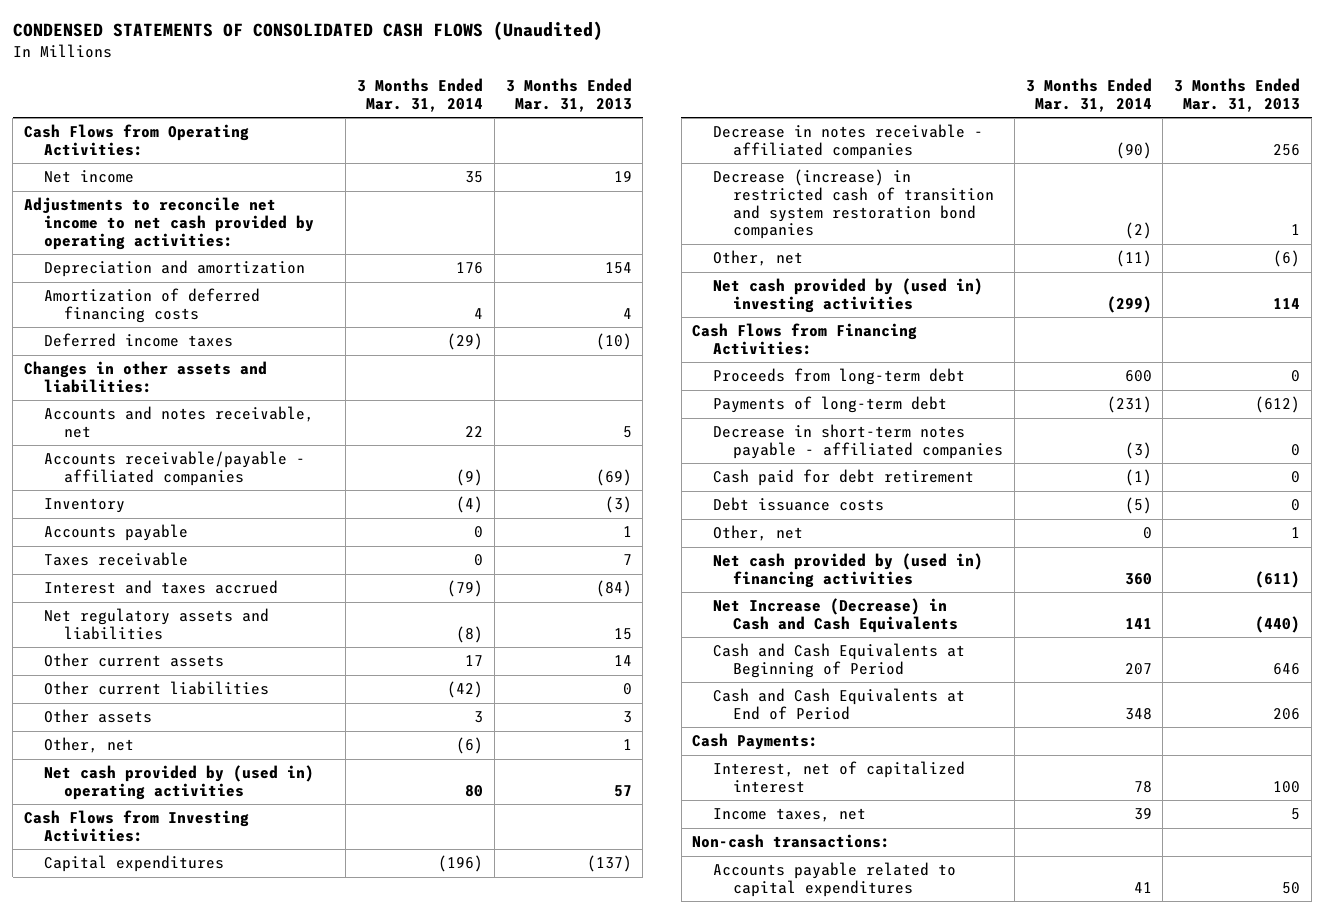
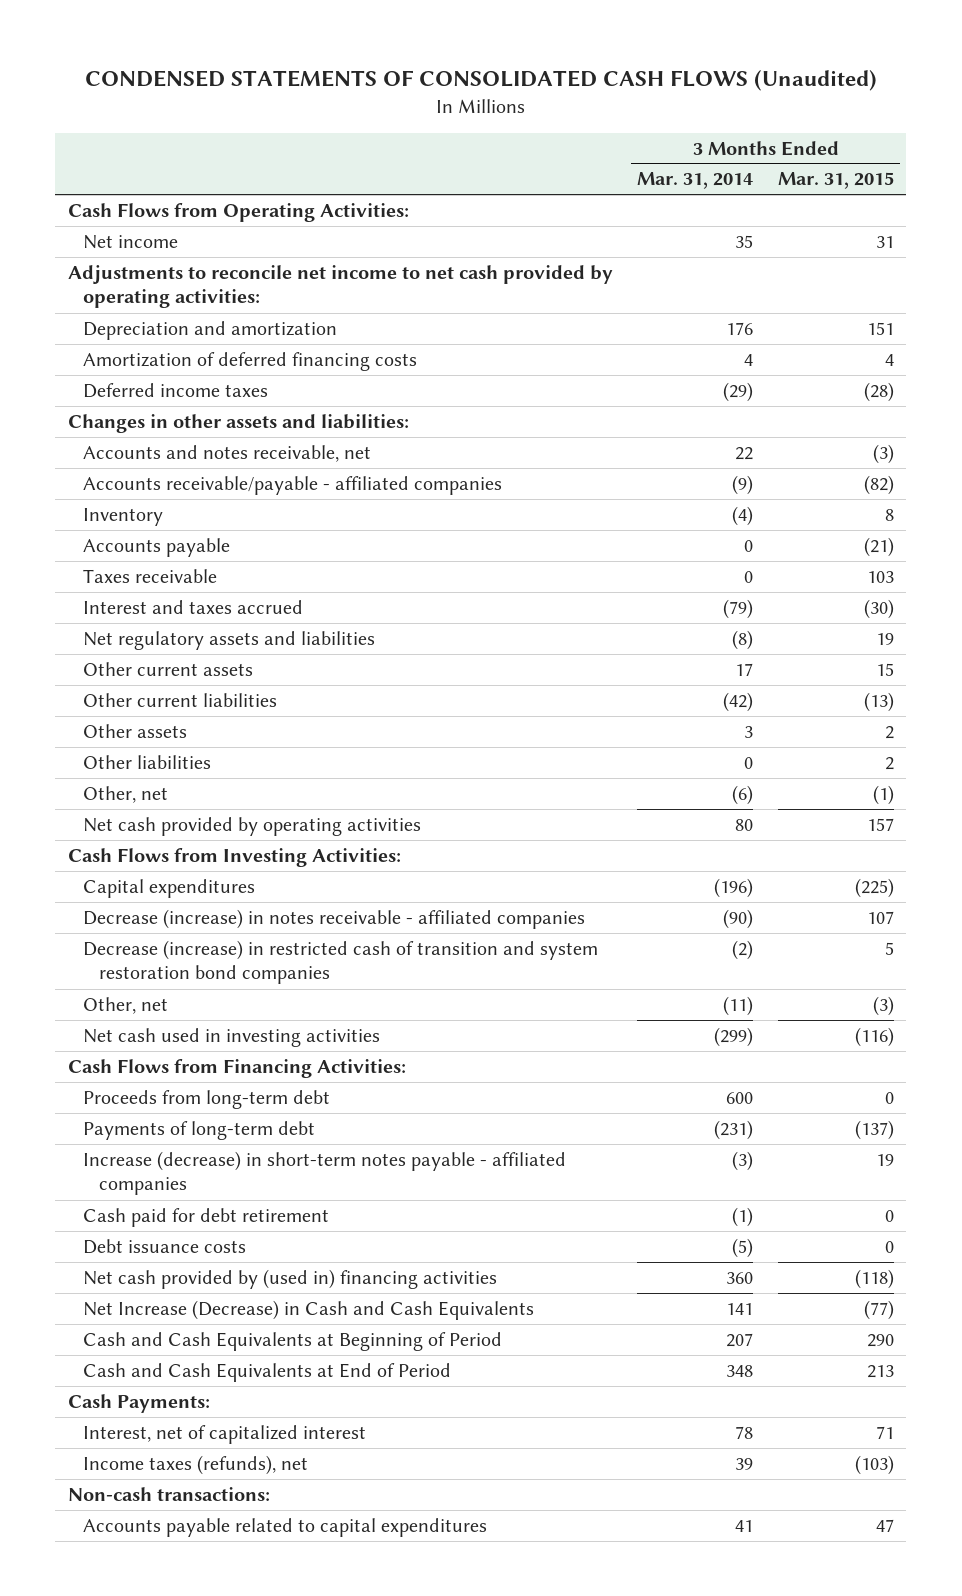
- | 3 Months Ended Mar. 31, 2014 | 3 Months Ended Mar. 31, 2013
+ | 3 Months Ended Mar. 31, 2014 | 3 Months Ended Mar. 31, 2015
+ Other liabilities | 0 | 2
- Net cash provided by (used in) operating activities | 80 | 57
+ Net cash provided by operating activities | 80 | 157
- Decrease in notes receivable - affiliated companies | (90) | 256
+ Decrease (increase) in notes receivable - affiliated companies | (90) | 107
- Net cash provided by (used in) investing activities | (299) | 114
+ Net cash used in investing activities | (299) | (116)
- Decrease in short-term notes payable - affiliated companies | (3) | 0
+ Increase (decrease) in short-term notes payable - affiliated companies | (3) | 19
- Other, net | 0 | 1
- Income taxes, net | 39 | 5
+ Income taxes (refunds), net | 39 | (103)

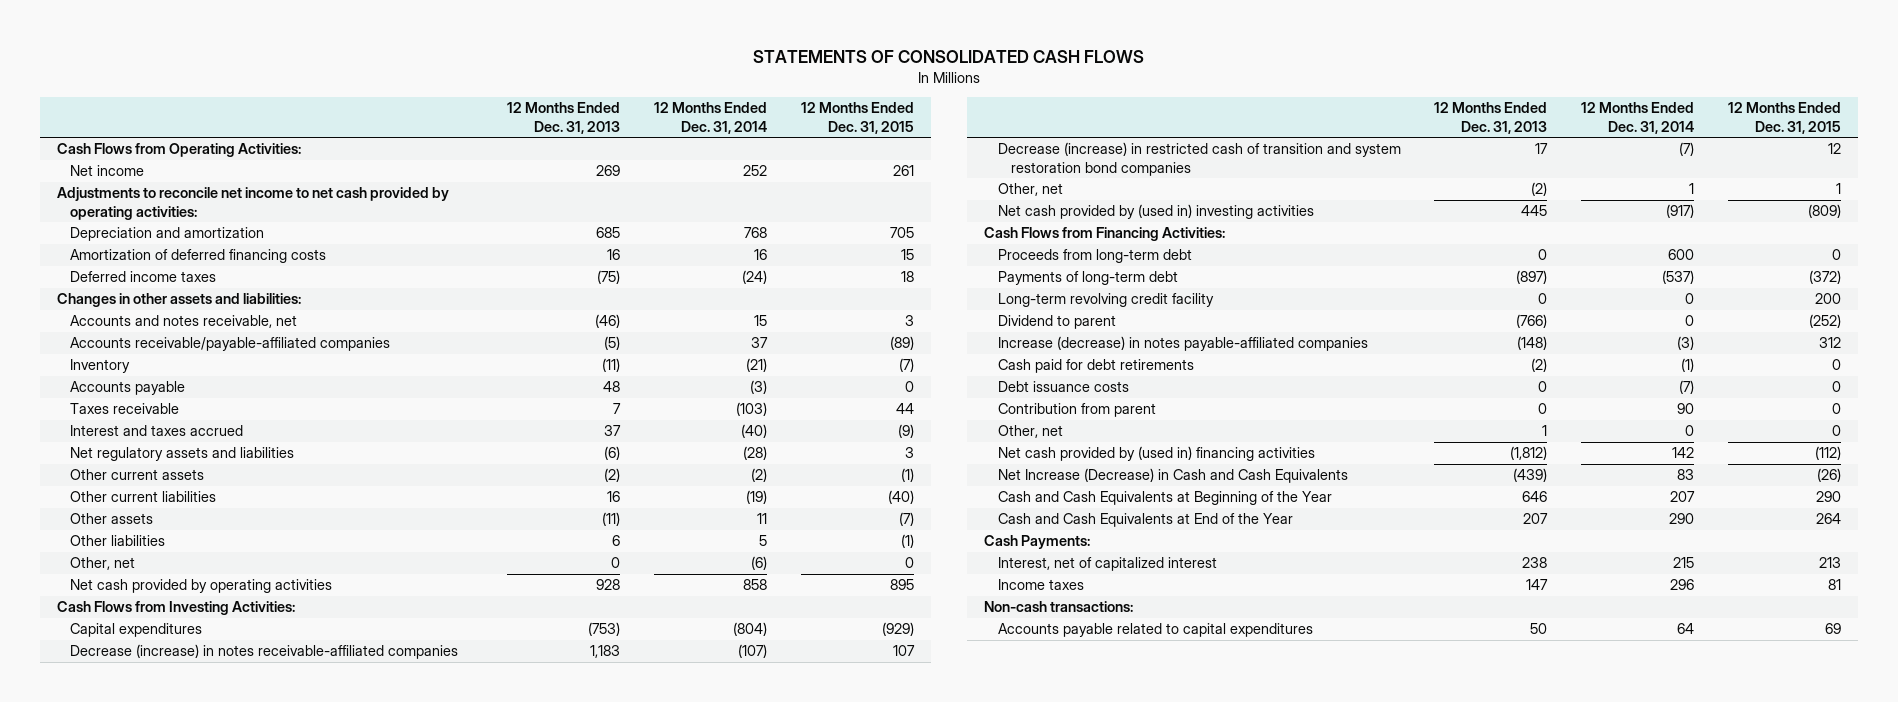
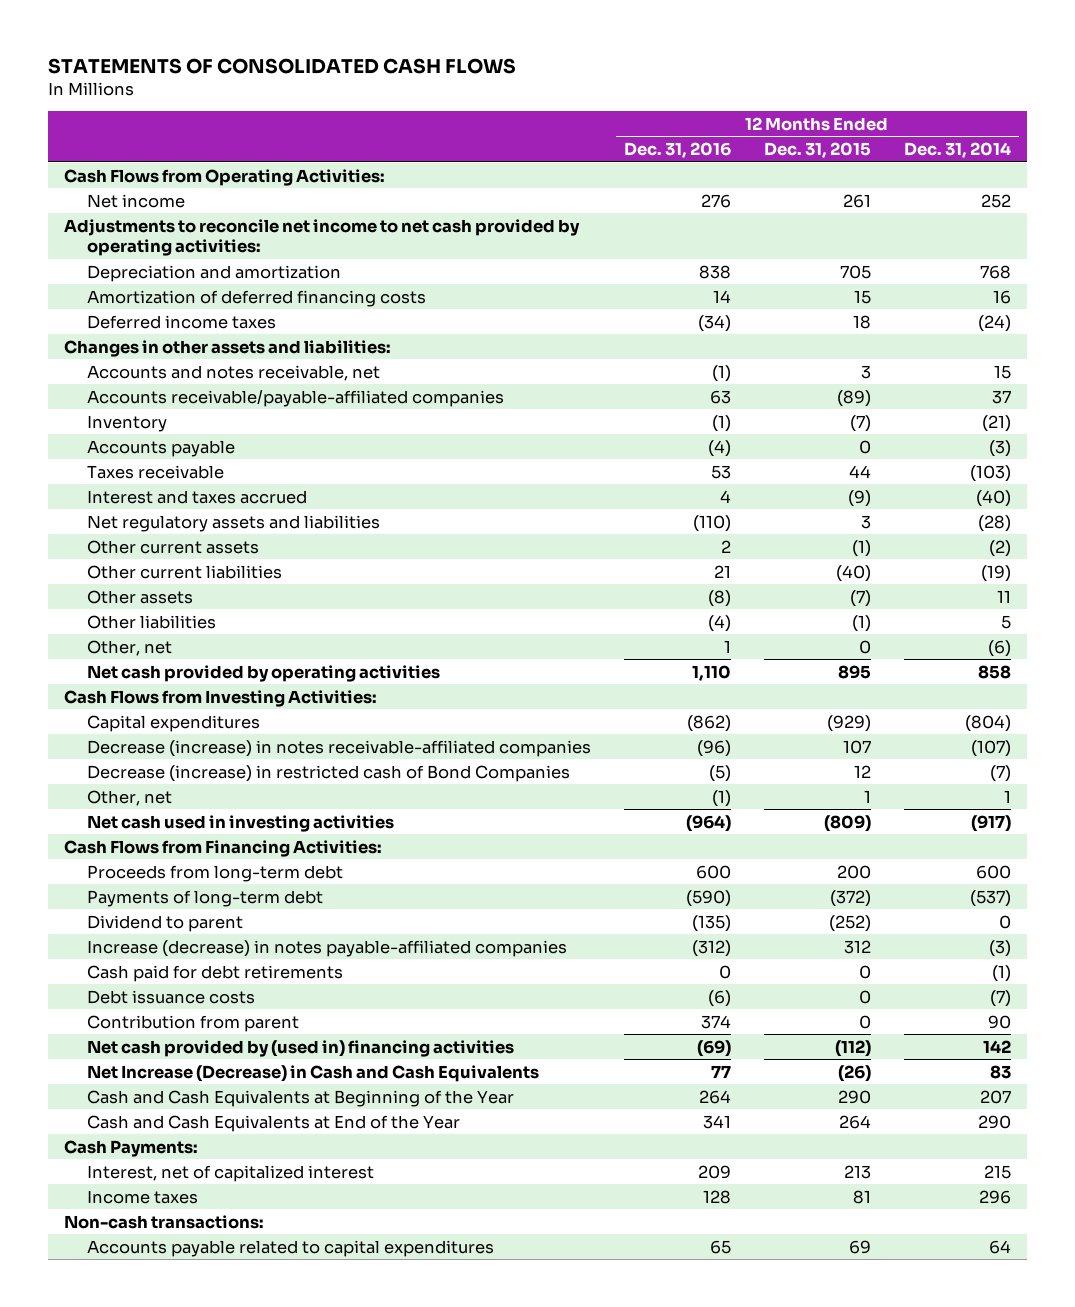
- | 12 Months Ended Dec. 31, 2013 | 12 Months Ended Dec. 31, 2014 | 12 Months Ended Dec. 31, 2015
+ | 12 Months Ended Dec. 31, 2016 | 12 Months Ended Dec. 31, 2015 | 12 Months Ended Dec. 31, 2014
- Decrease (increase) in restricted cash of transition and system restoration bond companies | 17 | (7) | 12
+ Decrease (increase) in restricted cash of Bond Companies | (5) | 12 | (7)
- Net cash provided by (used in) investing activities | 445 | (917) | (809)
+ Net cash used in investing activities | (964) | (809) | (917)
- Proceeds from long-term debt | 0 | 600 | 0
+ Proceeds from long-term debt | 600 | 200 | 600
- Long-term revolving credit facility | 0 | 0 | 200
- Other, net | 1 | 0 | 0

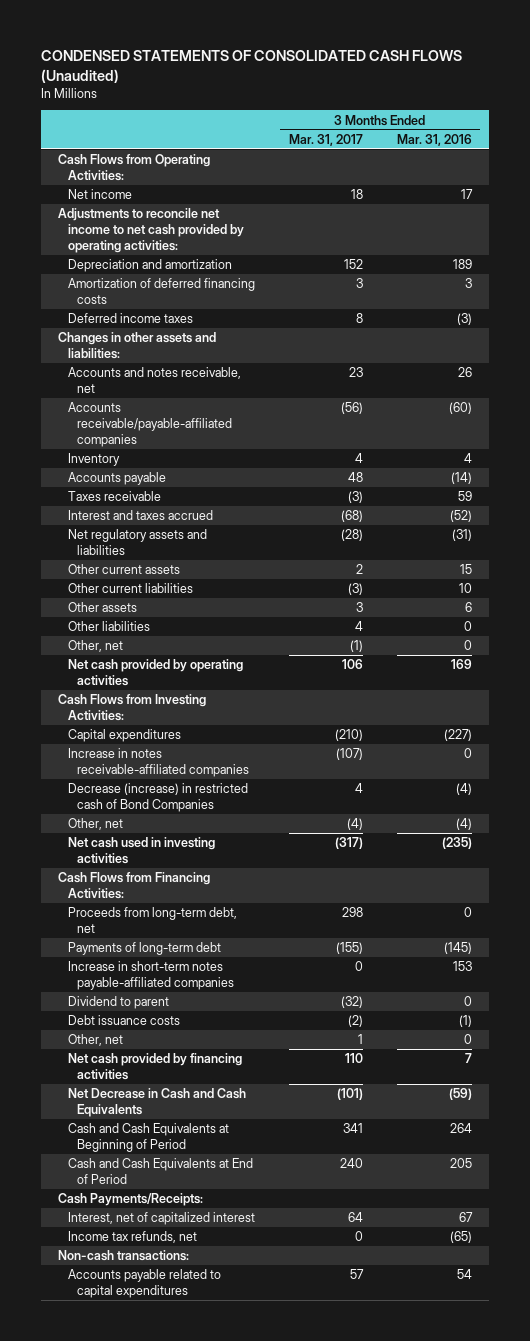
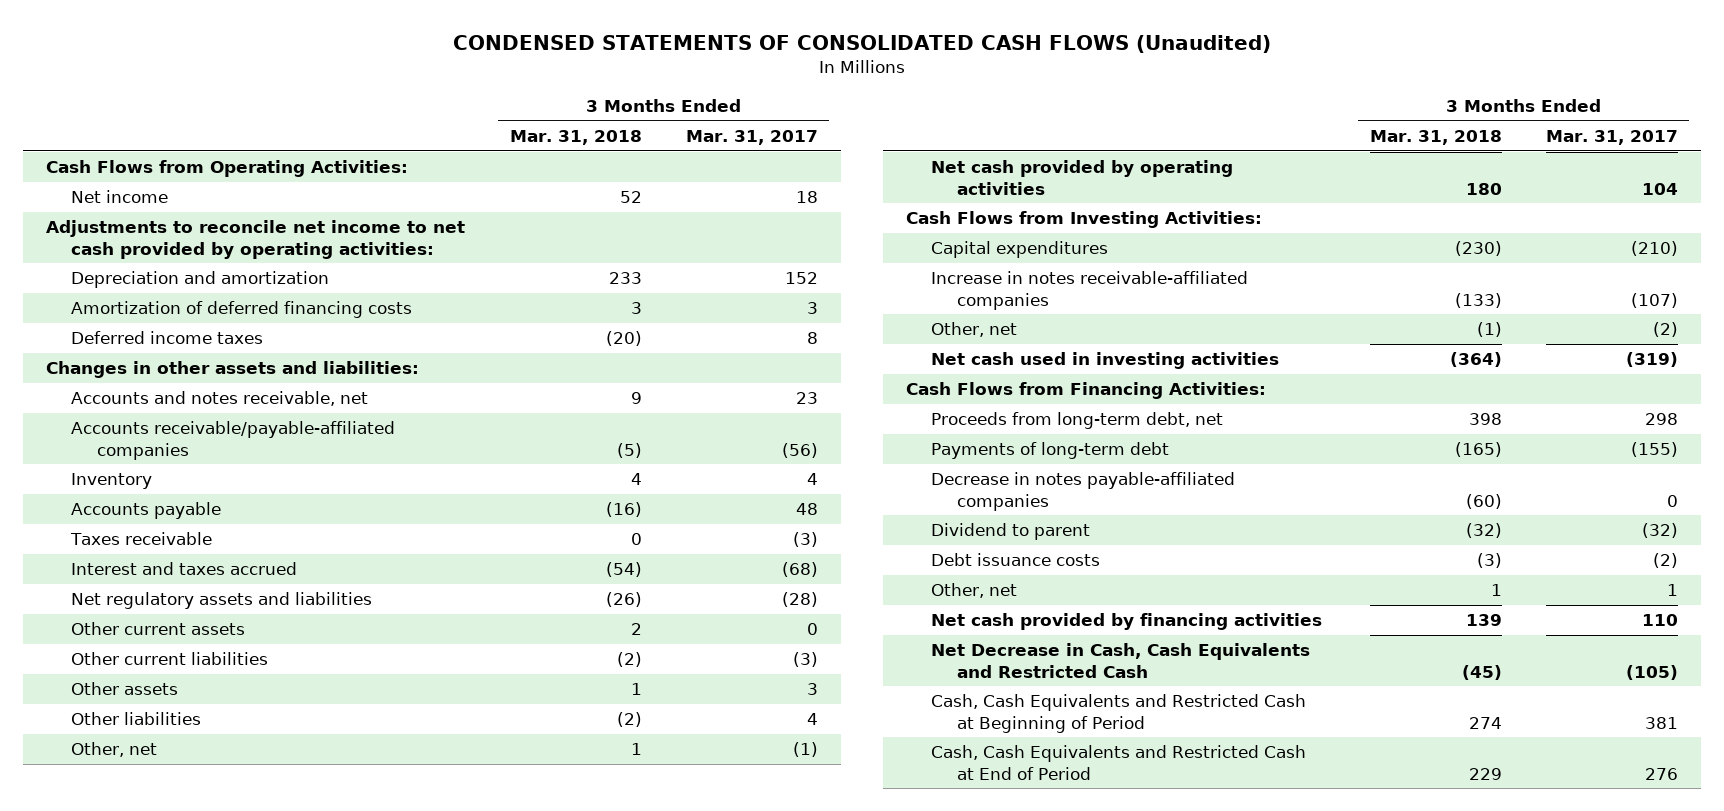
- | 3 Months Ended Mar. 31, 2017 | 3 Months Ended Mar. 31, 2016
+ | 3 Months Ended Mar. 31, 2018 | 3 Months Ended Mar. 31, 2017
- Other current assets | 2 | 15
+ Other current assets | 2 | 0
- Net cash provided by operating activities | 106 | 169
+ Net cash provided by operating activities | 180 | 104
- Decrease (increase) in restricted cash of Bond Companies | 4 | (4)
- Other, net | (4) | (4)
- Net cash used in investing activities | (317) | (235)
+ Other, net | (1) | (2)
+ Net cash used in investing activities | (364) | (319)
- Increase in short-term notes payable-affiliated companies | 0 | 153
+ Decrease in notes payable-affiliated companies | (60) | 0
- Net Decrease in Cash and Cash Equivalents | (101) | (59)
- Cash and Cash Equivalents at Beginning of Period | 341 | 264
- Cash and Cash Equivalents at End of Period | 240 | 205
- Cash Payments/Receipts:
- Interest, net of capitalized interest | 64 | 67
- Income tax refunds, net | 0 | (65)
- Non-cash transactions:
- Accounts payable related to capital expenditures | 57 | 54
+ Net Decrease in Cash, Cash Equivalents and Restricted Cash | (45) | (105)
+ Cash, Cash Equivalents and Restricted Cash at Beginning of Period | 274 | 381
+ Cash, Cash Equivalents and Restricted Cash at End of Period | 229 | 276

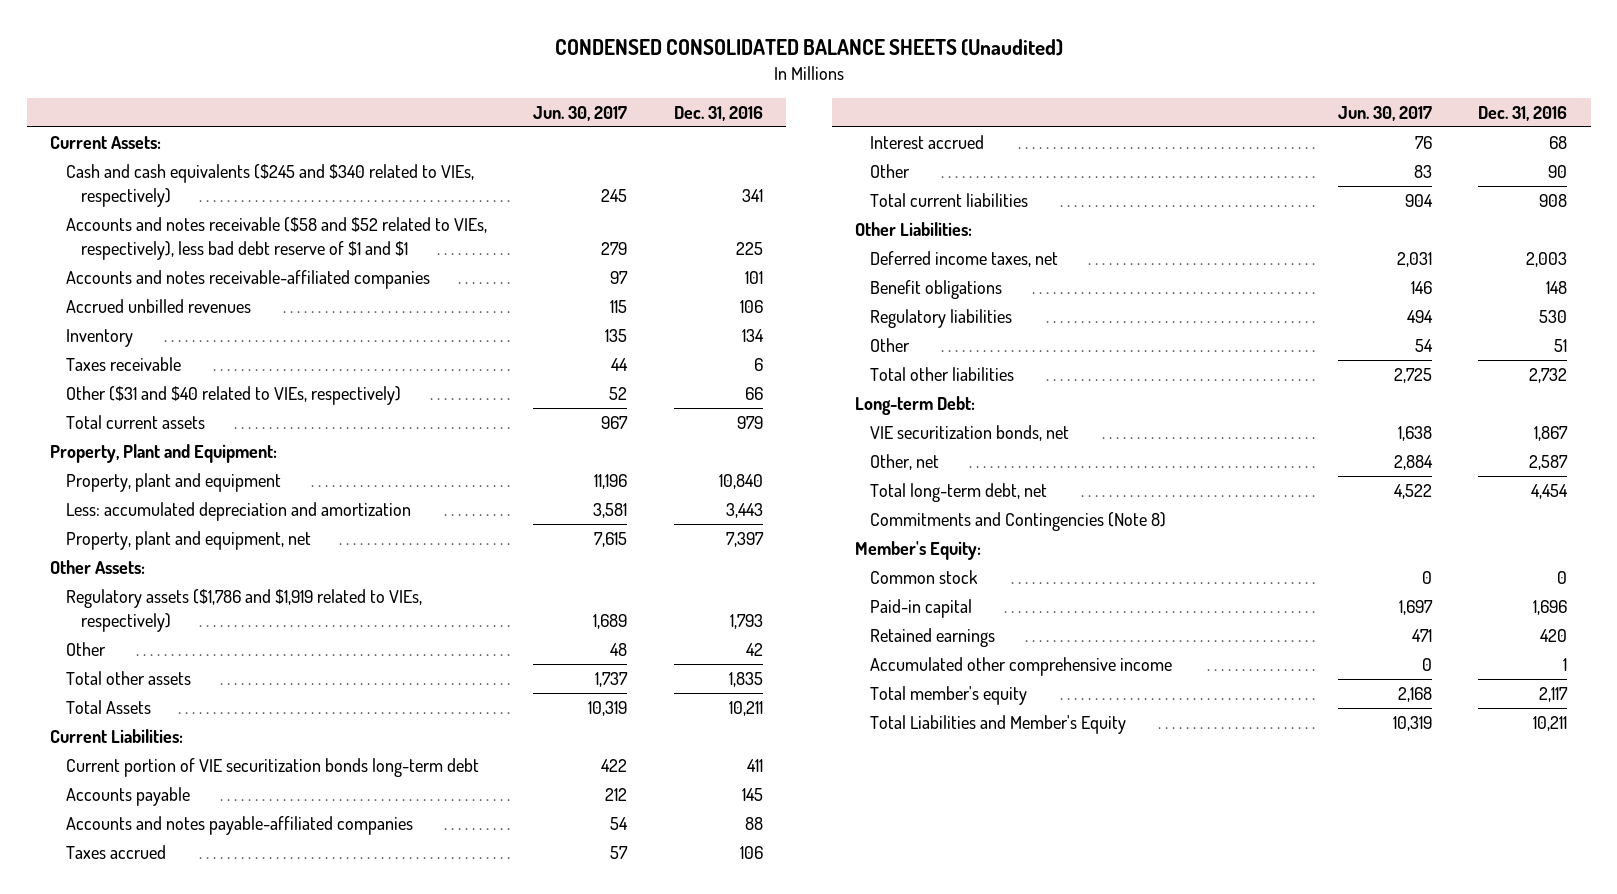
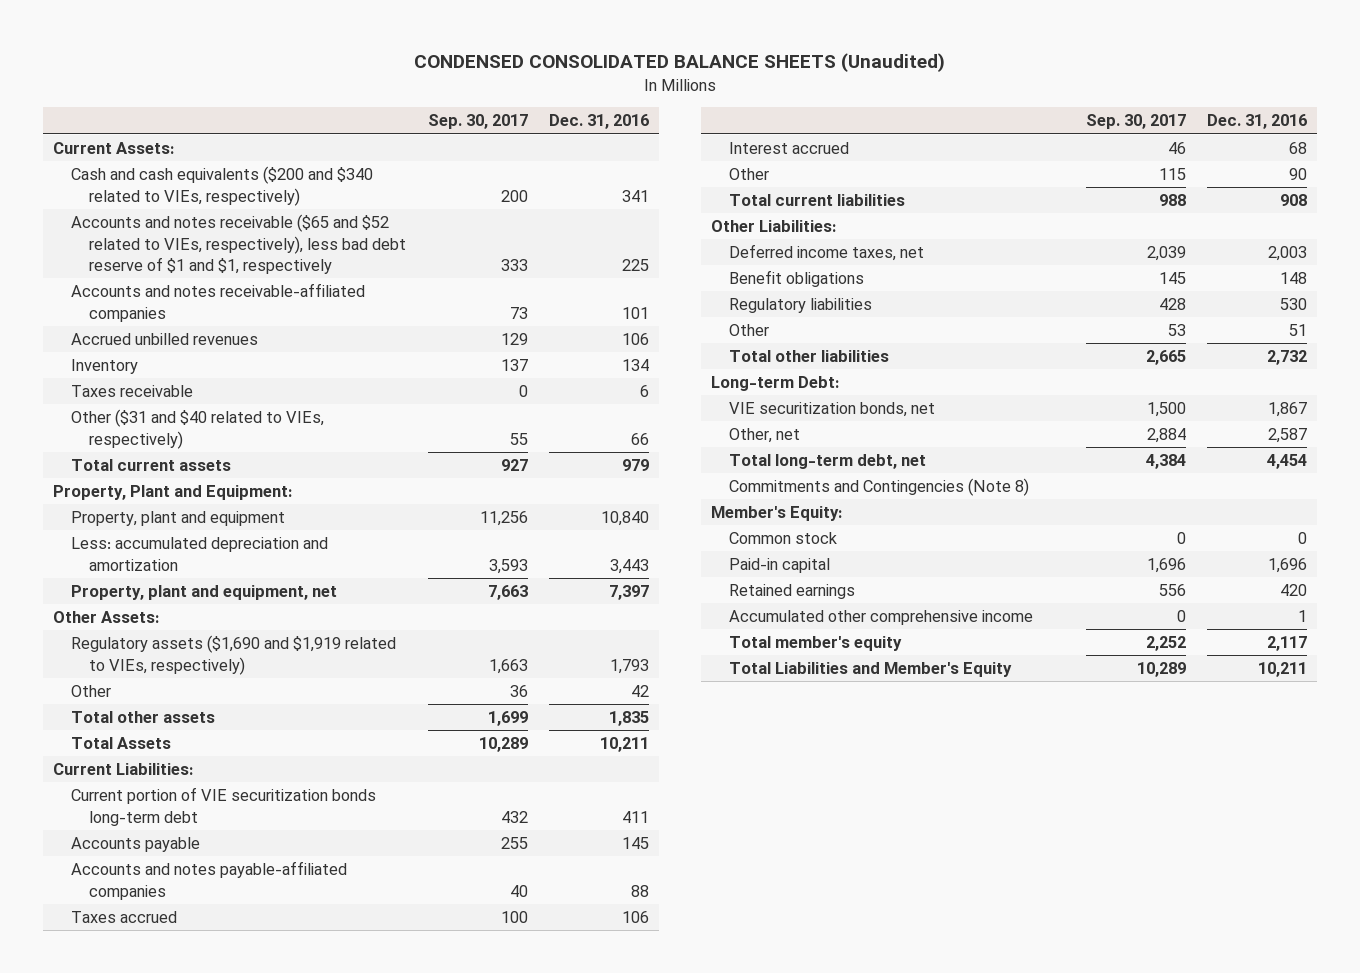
- | Jun. 30, 2017 | Dec. 31, 2016
+ | Sep. 30, 2017 | Dec. 31, 2016
- Cash and cash equivalents ($245 and $340 related to VIEs, respectively) | 245 | 341
- Accounts and notes receivable ($58 and $52 related to VIEs, respectively), less bad debt reserve of $1 and $1 | 279 | 225
+ Cash and cash equivalents ($200 and $340 related to VIEs, respectively) | 200 | 341
+ Accounts and notes receivable ($65 and $52 related to VIEs, respectively), less bad debt reserve of $1 and $1, respectively | 333 | 225
- Regulatory assets ($1,786 and $1,919 related to VIEs, respectively) | 1,689 | 1,793
+ Regulatory assets ($1,690 and $1,919 related to VIEs, respectively) | 1,663 | 1,793

